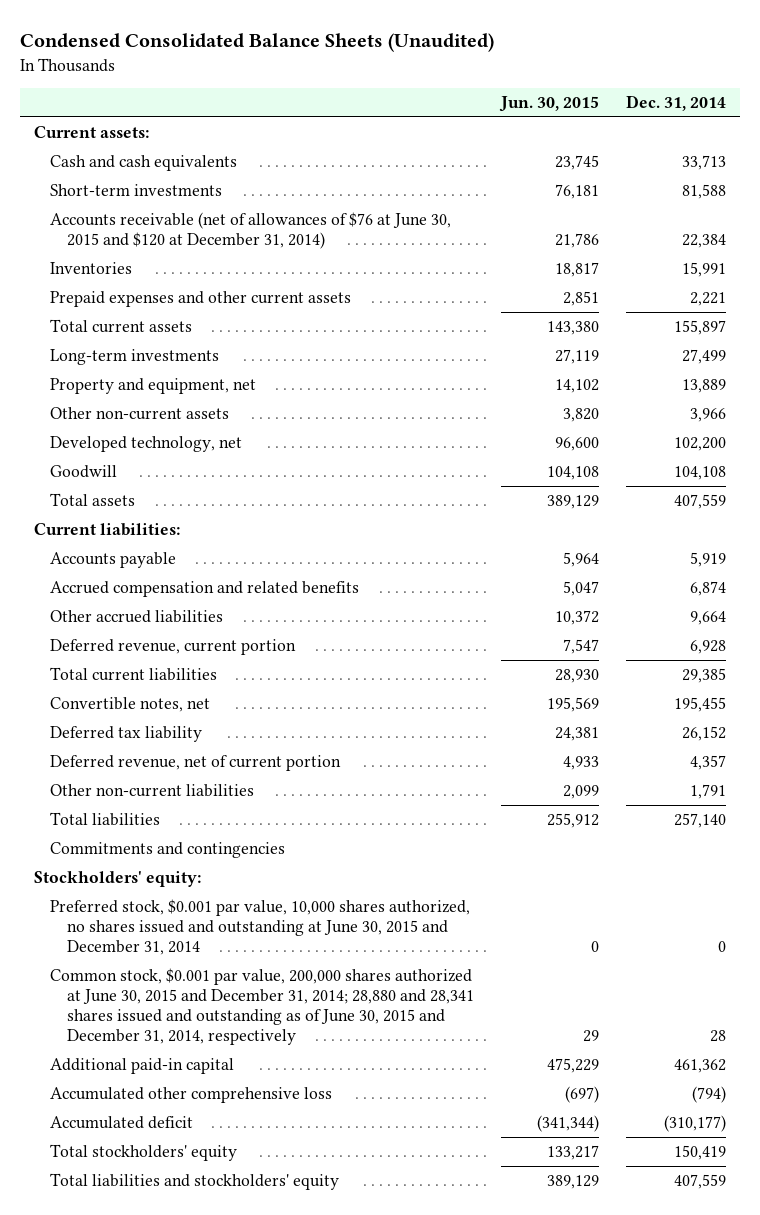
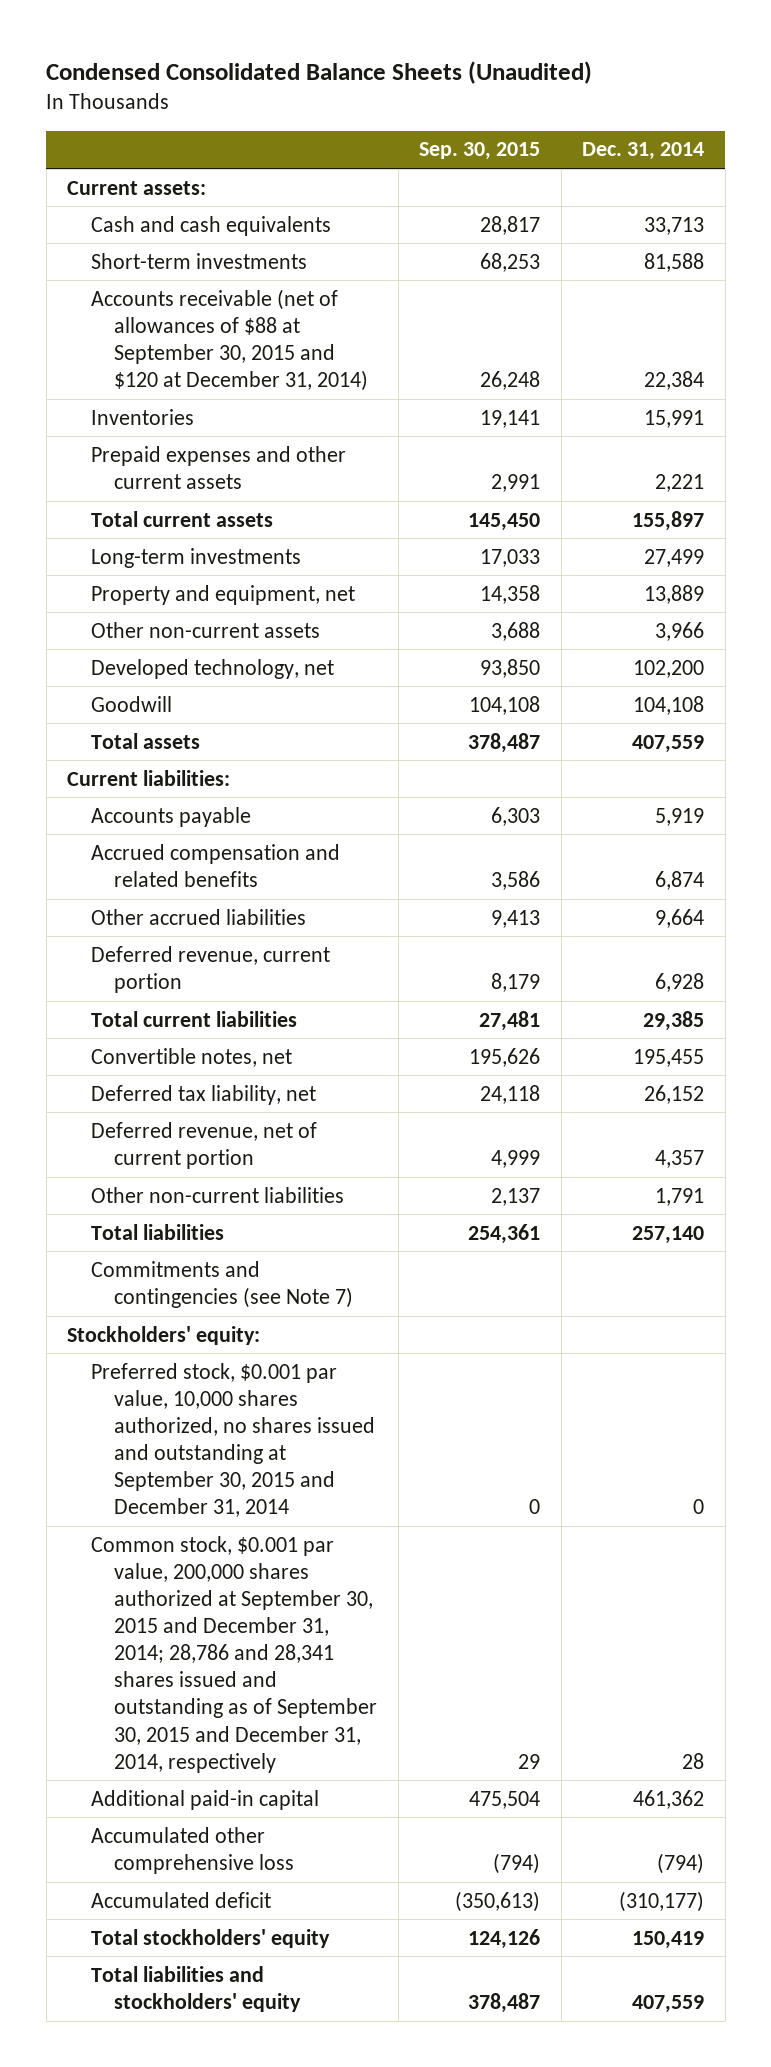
- | Jun. 30, 2015 | Dec. 31, 2014
+ | Sep. 30, 2015 | Dec. 31, 2014
- Accounts receivable (net of allowances of $76 at June 30, 2015 and $120 at December 31, 2014) | 21,786 | 22,384
+ Accounts receivable (net of allowances of $88 at September 30, 2015 and $120 at December 31, 2014) | 26,248 | 22,384
- Deferred tax liability | 24,381 | 26,152
+ Deferred tax liability, net | 24,118 | 26,152
- Commitments and contingencies
+ Commitments and contingencies (see Note 7)
- Preferred stock, $0.001 par value, 10,000 shares authorized, no shares issued and outstanding at June 30, 2015 and December 31, 2014 | 0 | 0
- Common stock, $0.001 par value, 200,000 shares authorized at June 30, 2015 and December 31, 2014; 28,880 and 28,341 shares issued and outstanding as of June 30, 2015 and December 31, 2014, respectively | 29 | 28
+ Preferred stock, $0.001 par value, 10,000 shares authorized, no shares issued and outstanding at September 30, 2015 and December 31, 2014 | 0 | 0
+ Common stock, $0.001 par value, 200,000 shares authorized at September 30, 2015 and December 31, 2014; 28,786 and 28,341 shares issued and outstanding as of September 30, 2015 and December 31, 2014, respectively | 29 | 28

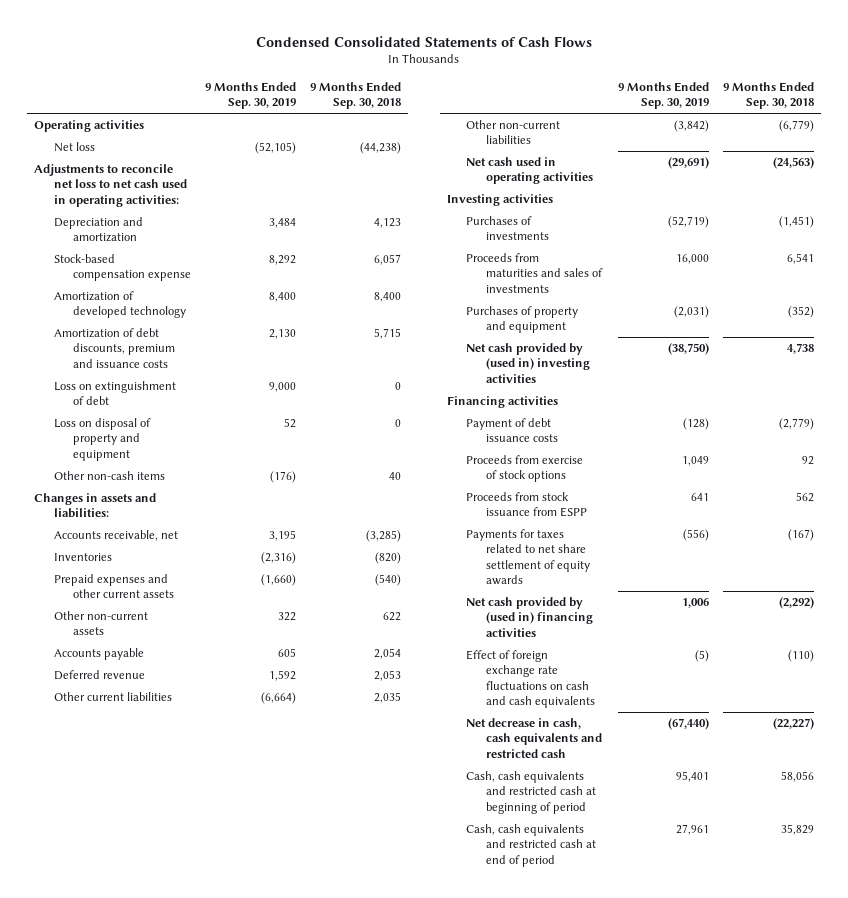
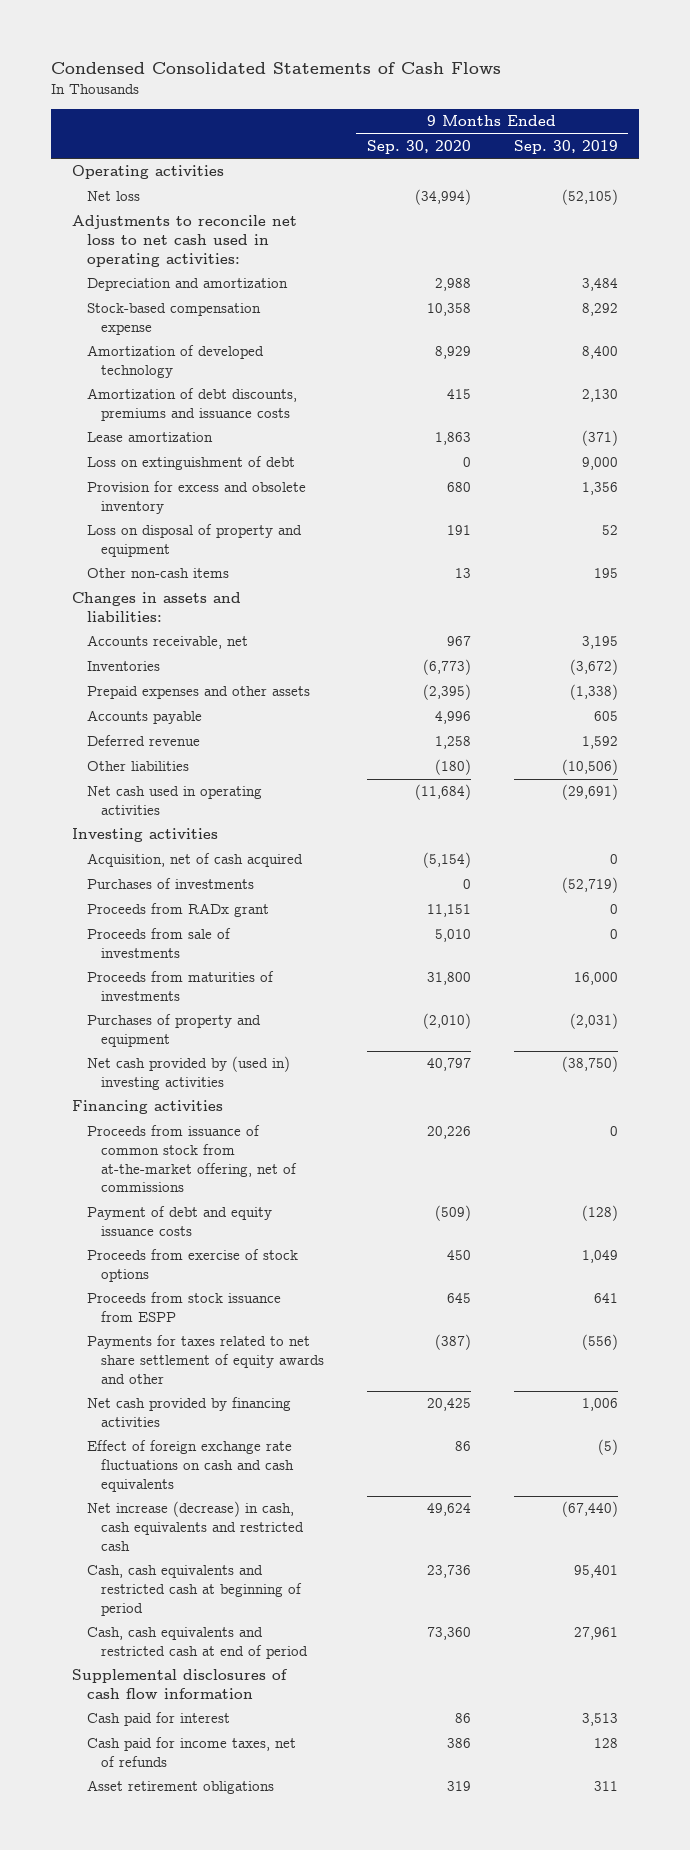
- | 9 Months Ended Sep. 30, 2019 | 9 Months Ended Sep. 30, 2018
+ | 9 Months Ended Sep. 30, 2020 | 9 Months Ended Sep. 30, 2019
- Amortization of debt discounts, premium and issuance costs | 2,130 | 5,715
+ Amortization of debt discounts, premiums and issuance costs | 415 | 2,130
+ Lease amortization | 1,863 | (371)
+ Provision for excess and obsolete inventory | 680 | 1,356
- Other non-cash items | (176) | 40
+ Other non-cash items | 13 | 195
- Inventories | (2,316) | (820)
- Prepaid expenses and other current assets | (1,660) | (540)
- Other non-current assets | 322 | 622
+ Inventories | (6,773) | (3,672)
+ Prepaid expenses and other assets | (2,395) | (1,338)
- Other current liabilities | (6,664) | 2,035
- Other non-current liabilities | (3,842) | (6,779)
+ Other liabilities | (180) | (10,506)
+ Acquisition, net of cash acquired | (5,154) | 0
- Proceeds from maturities and sales of investments | 16,000 | 6,541
+ Proceeds from RADx grant | 11,151 | 0
+ Proceeds from sale of investments | 5,010 | 0
+ Proceeds from maturities of investments | 31,800 | 16,000
- Payment of debt issuance costs | (128) | (2,779)
+ Proceeds from issuance of common stock from at-the-market offering, net of commissions | 20,226 | 0
+ Payment of debt and equity issuance costs | (509) | (128)
- Payments for taxes related to net share settlement of equity awards | (556) | (167)
- Net cash provided by (used in) financing activities | 1,006 | (2,292)
+ Payments for taxes related to net share settlement of equity awards and other | (387) | (556)
+ Net cash provided by financing activities | 20,425 | 1,006
- Net decrease in cash, cash equivalents and restricted cash | (67,440) | (22,227)
+ Net increase (decrease) in cash, cash equivalents and restricted cash | 49,624 | (67,440)
+ Supplemental disclosures of cash flow information
+ Cash paid for interest | 86 | 3,513
+ Cash paid for income taxes, net of refunds | 386 | 128
+ Asset retirement obligations | 319 | 311

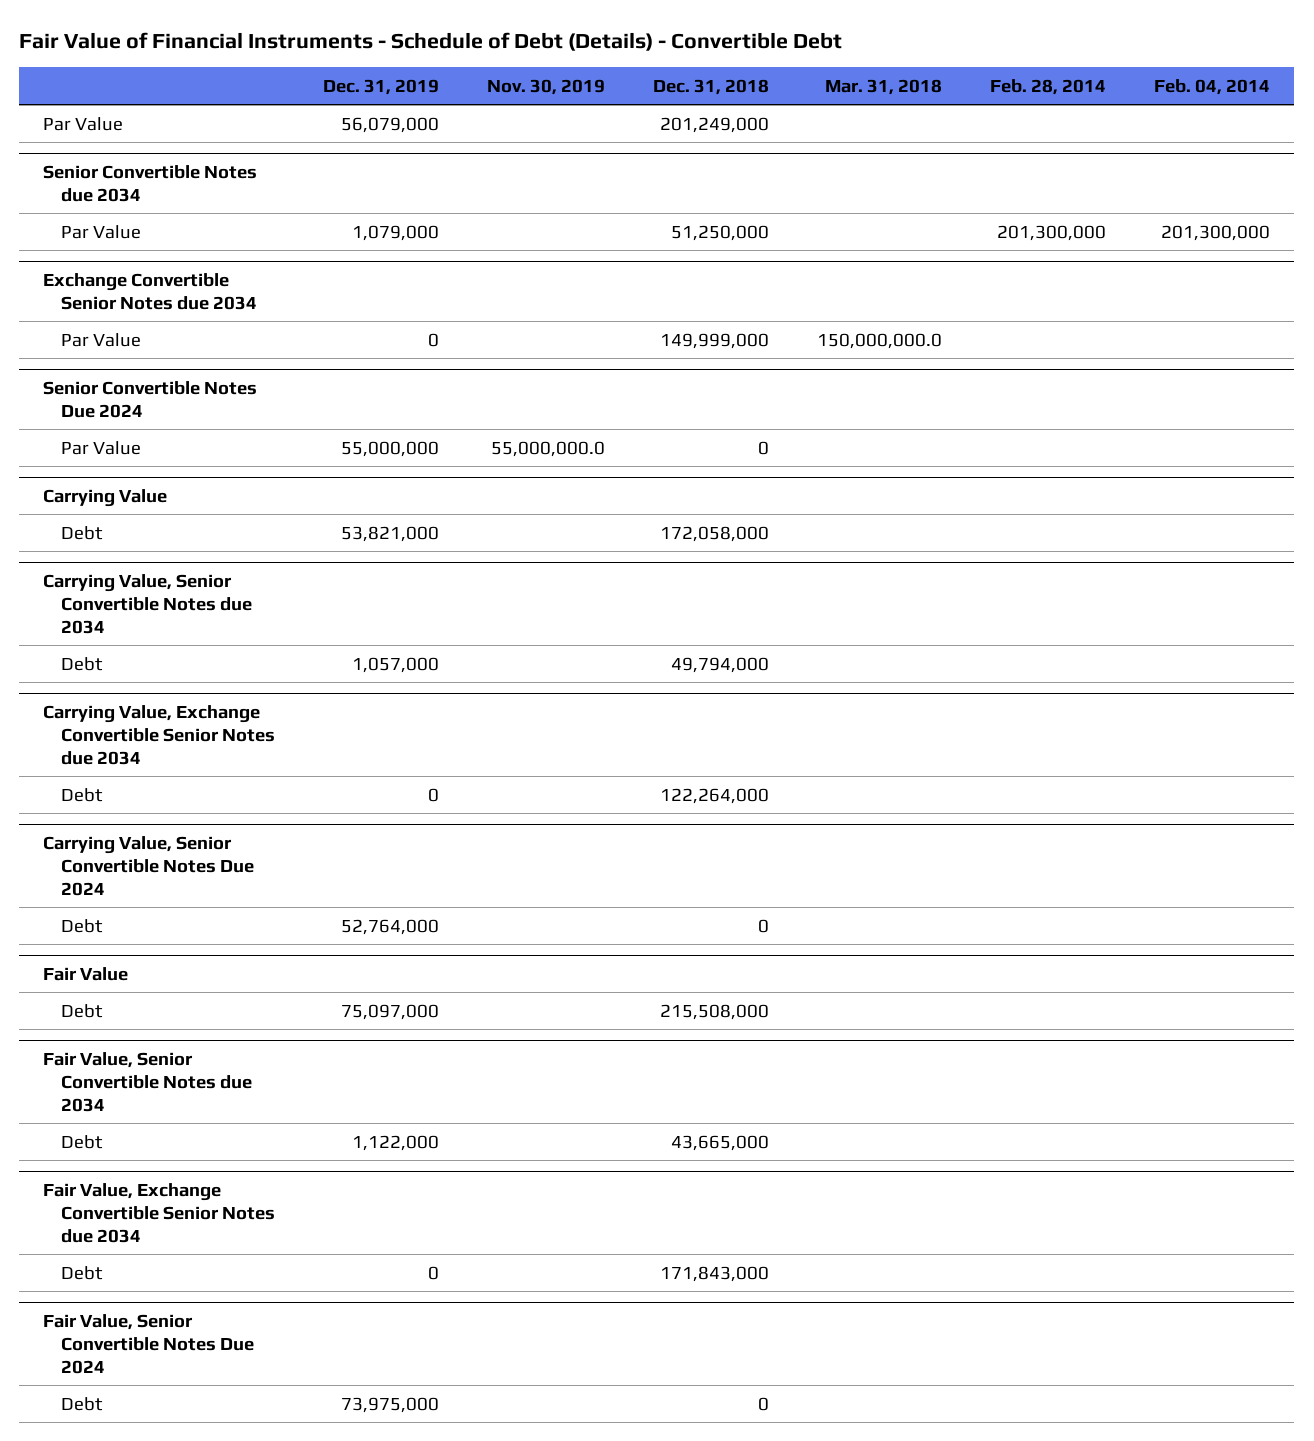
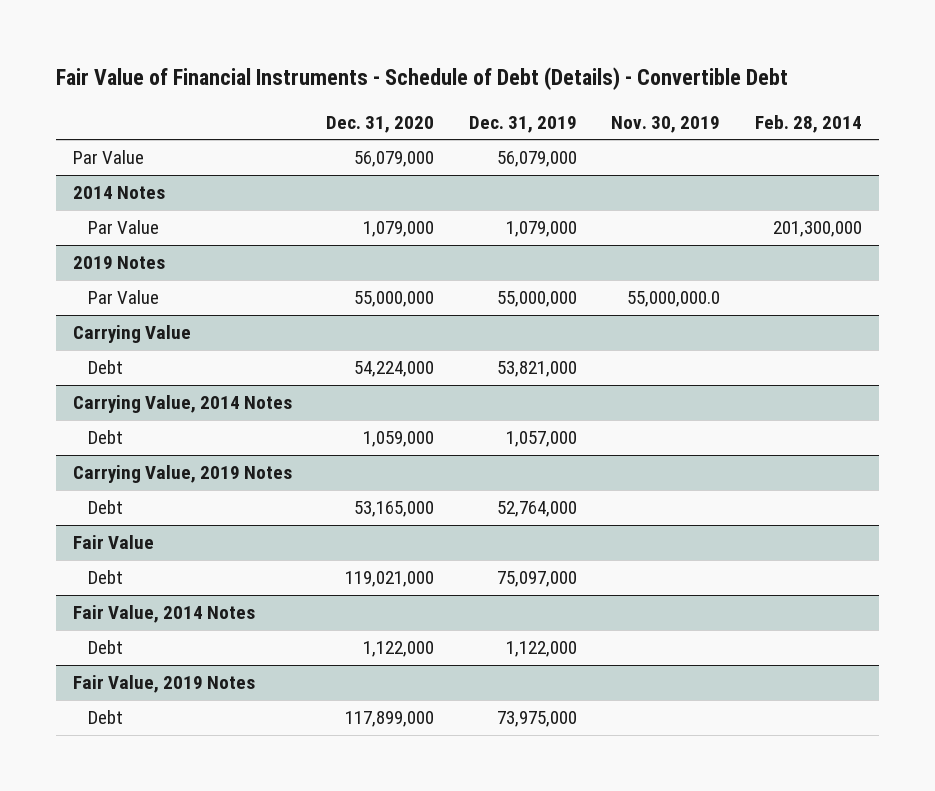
- | Dec. 31, 2019 | Nov. 30, 2019 | Dec. 31, 2018 | Mar. 31, 2018 | Feb. 28, 2014 | Feb. 04, 2014
+ | Dec. 31, 2020 | Dec. 31, 2019 | Nov. 30, 2019 | Feb. 28, 2014
- Senior Convertible Notes due 2034
+ 2014 Notes
- Exchange Convertible Senior Notes due 2034
- Par Value | 0 | | 149,999,000 | 150,000,000.0 | |
- Senior Convertible Notes Due 2024
+ 2019 Notes
- Carrying Value, Senior Convertible Notes due 2034
+ Carrying Value, 2014 Notes
- Carrying Value, Exchange Convertible Senior Notes due 2034
- Debt | 0 | | 122,264,000 | | |
- Carrying Value, Senior Convertible Notes Due 2024
+ Carrying Value, 2019 Notes
- Fair Value, Senior Convertible Notes due 2034
+ Fair Value, 2014 Notes
- Fair Value, Exchange Convertible Senior Notes due 2034
- Debt | 0 | | 171,843,000 | | |
- Fair Value, Senior Convertible Notes Due 2024
+ Fair Value, 2019 Notes

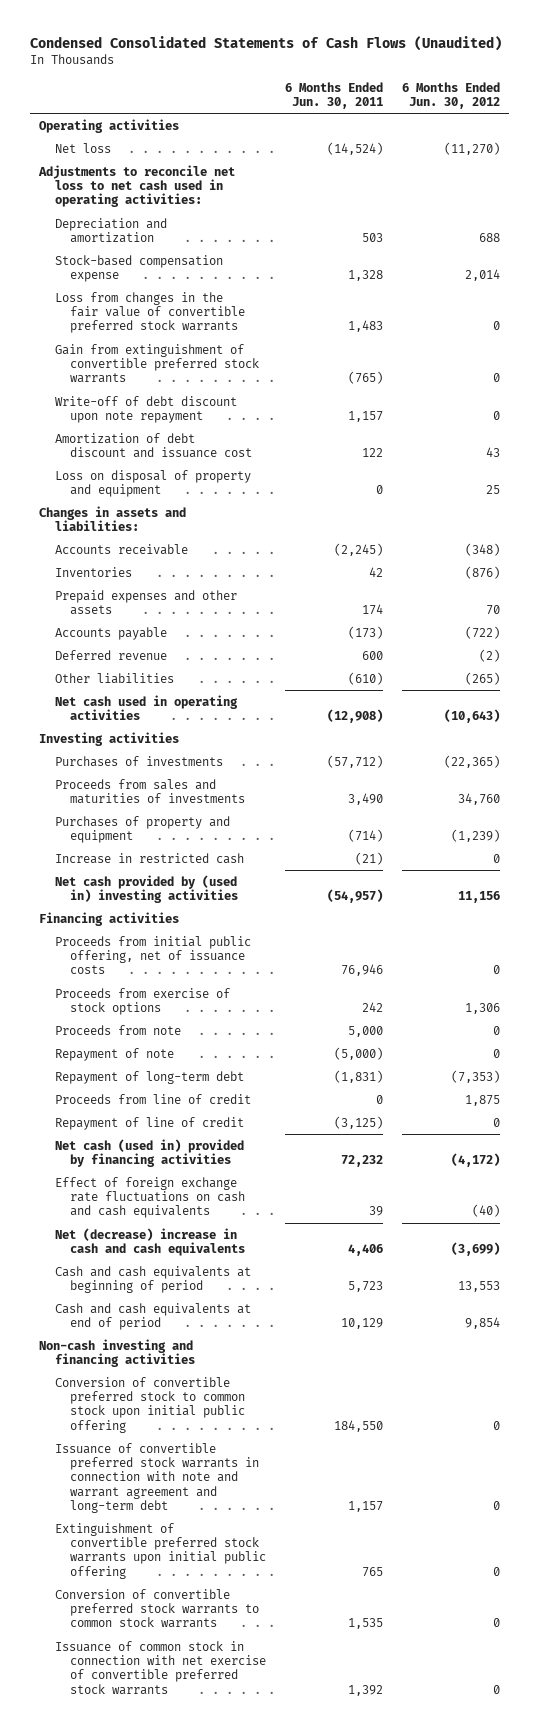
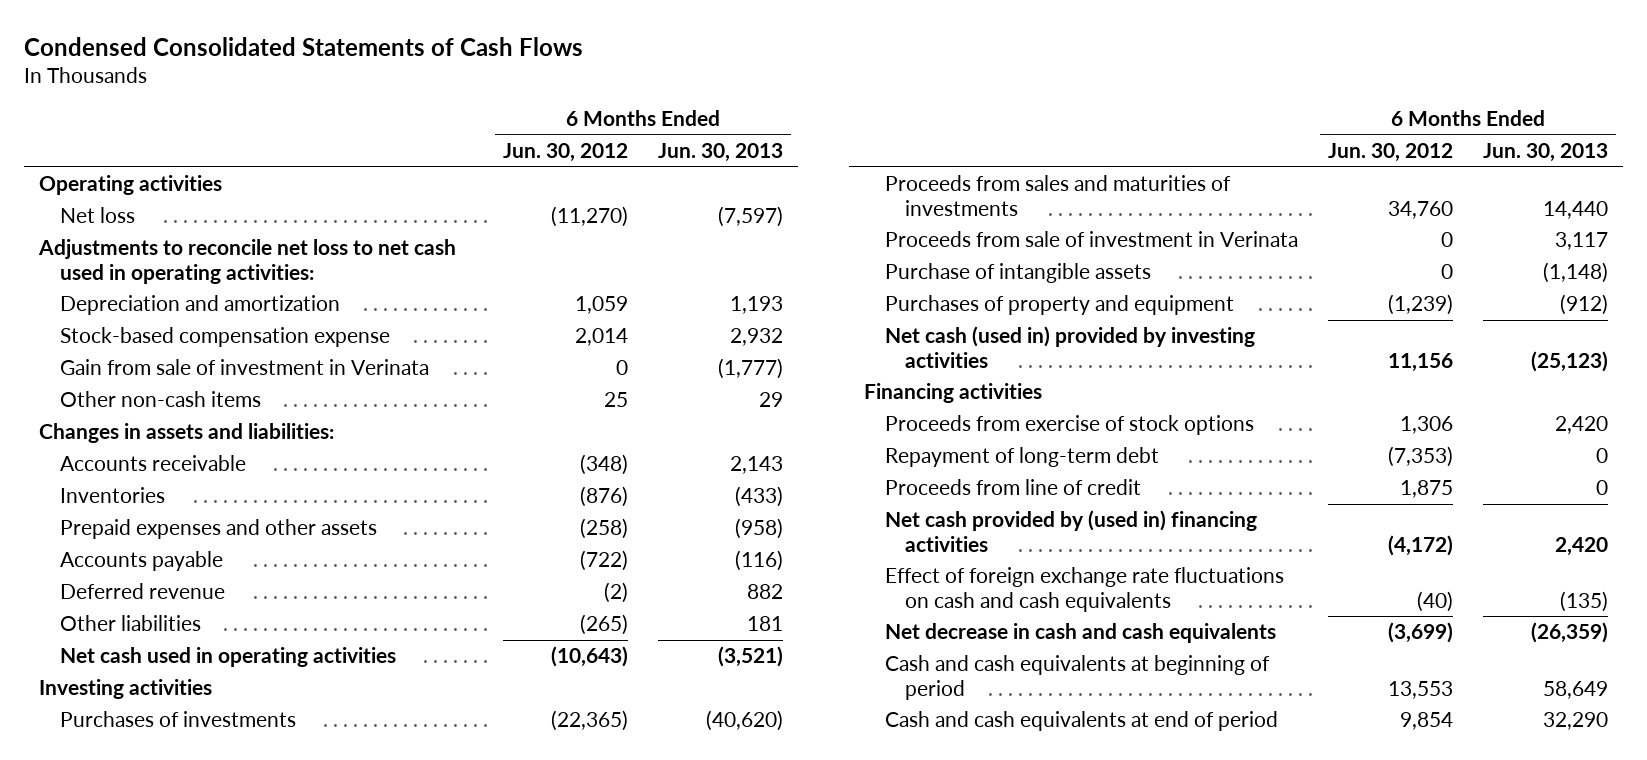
- Condensed Consolidated Statements of Cash Flows (Unaudited)
+ Condensed Consolidated Statements of Cash Flows
- | 6 Months Ended Jun. 30, 2011 | 6 Months Ended Jun. 30, 2012
+ | 6 Months Ended Jun. 30, 2012 | 6 Months Ended Jun. 30, 2013
- Depreciation and amortization | 503 | 688
+ Depreciation and amortization | 1,059 | 1,193
- Loss from changes in the fair value of convertible preferred stock warrants | 1,483 | 0
- Gain from extinguishment of convertible preferred stock warrants | (765) | 0
- Write-off of debt discount upon note repayment | 1,157 | 0
- Amortization of debt discount and issuance cost | 122 | 43
- Loss on disposal of property and equipment | 0 | 25
+ Gain from sale of investment in Verinata | 0 | (1,777)
+ Other non-cash items | 25 | 29
- Prepaid expenses and other assets | 174 | 70
+ Prepaid expenses and other assets | (258) | (958)
+ Proceeds from sale of investment in Verinata | 0 | 3,117
+ Purchase of intangible assets | 0 | (1,148)
- Increase in restricted cash | (21) | 0
- Net cash provided by (used in) investing activities | (54,957) | 11,156
+ Net cash (used in) provided by investing activities | 11,156 | (25,123)
- Proceeds from initial public offering, net of issuance costs | 76,946 | 0
- Proceeds from note | 5,000 | 0
- Repayment of note | (5,000) | 0
- Repayment of line of credit | (3,125) | 0
- Net cash (used in) provided by financing activities | 72,232 | (4,172)
+ Net cash provided by (used in) financing activities | (4,172) | 2,420
- Net (decrease) increase in cash and cash equivalents | 4,406 | (3,699)
+ Net decrease in cash and cash equivalents | (3,699) | (26,359)
- Non-cash investing and financing activities
- Conversion of convertible preferred stock to common stock upon initial public offering | 184,550 | 0
- Issuance of convertible preferred stock warrants in connection with note and warrant agreement and long-term debt | 1,157 | 0
- Extinguishment of convertible preferred stock warrants upon initial public offering | 765 | 0
- Conversion of convertible preferred stock warrants to common stock warrants | 1,535 | 0
- Issuance of common stock in connection with net exercise of convertible preferred stock warrants | 1,392 | 0

